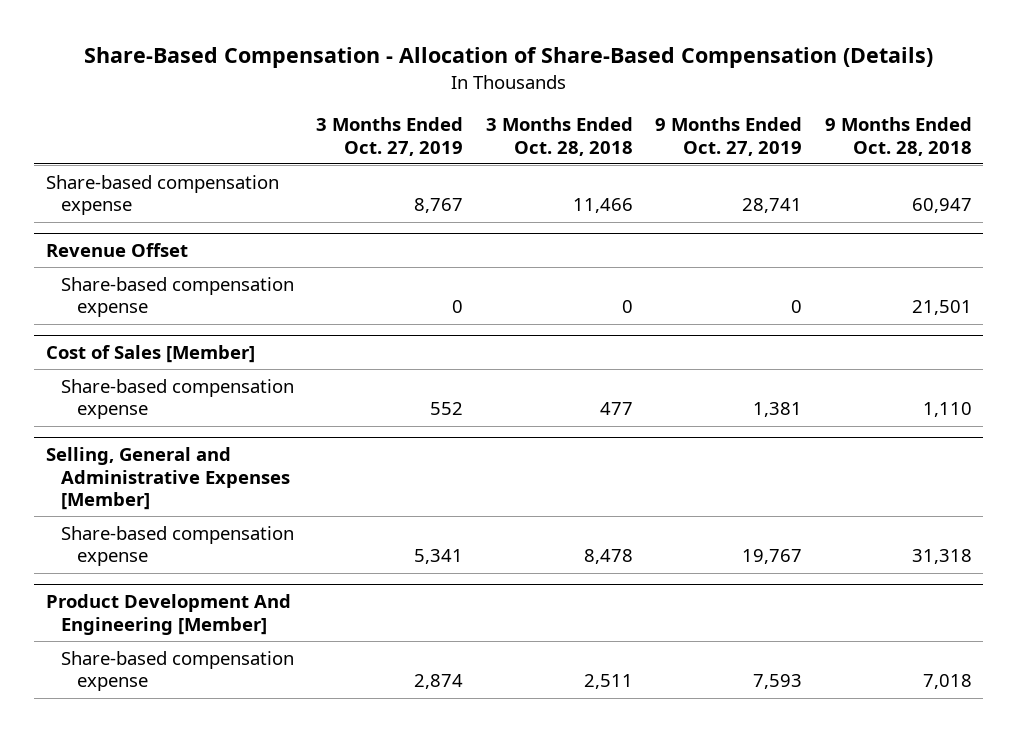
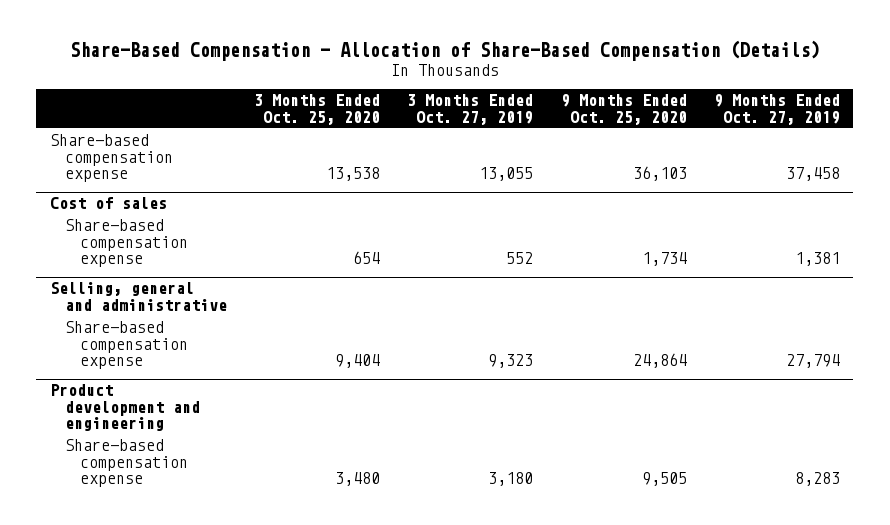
- | 3 Months Ended Oct. 27, 2019 | 3 Months Ended Oct. 28, 2018 | 9 Months Ended Oct. 27, 2019 | 9 Months Ended Oct. 28, 2018
+ | 3 Months Ended Oct. 25, 2020 | 3 Months Ended Oct. 27, 2019 | 9 Months Ended Oct. 25, 2020 | 9 Months Ended Oct. 27, 2019
- Share-based compensation expense | 8,767 | 11,466 | 28,741 | 60,947
- Revenue Offset
- Share-based compensation expense | 0 | 0 | 0 | 21,501
- Cost of Sales [Member]
+ Share-based compensation expense | 13,538 | 13,055 | 36,103 | 37,458
+ Cost of sales
- Selling, General and Administrative Expenses [Member]
- Share-based compensation expense | 5,341 | 8,478 | 19,767 | 31,318
- Product Development And Engineering [Member]
- Share-based compensation expense | 2,874 | 2,511 | 7,593 | 7,018
+ Selling, general and administrative
+ Share-based compensation expense | 9,404 | 9,323 | 24,864 | 27,794
+ Product development and engineering
+ Share-based compensation expense | 3,480 | 3,180 | 9,505 | 8,283

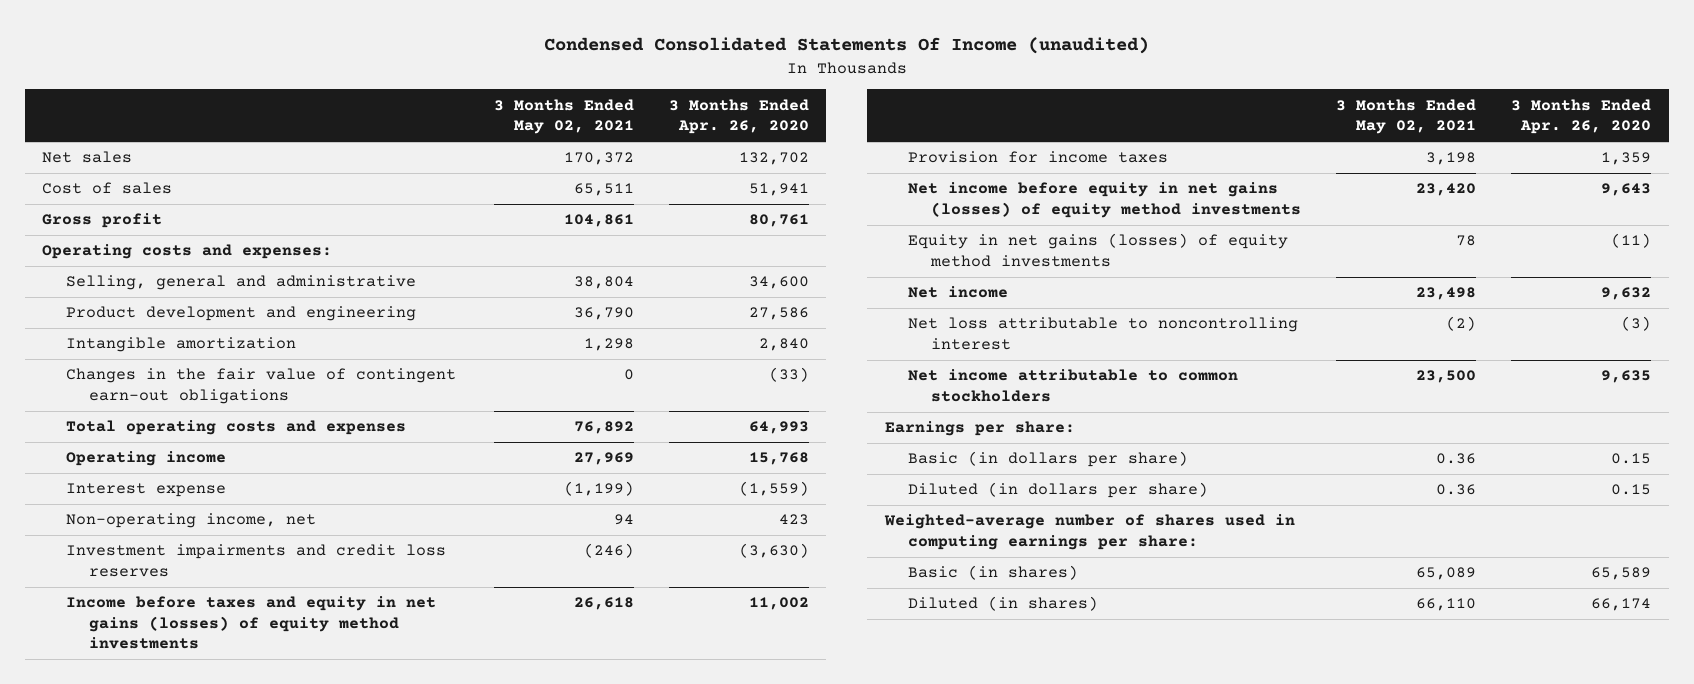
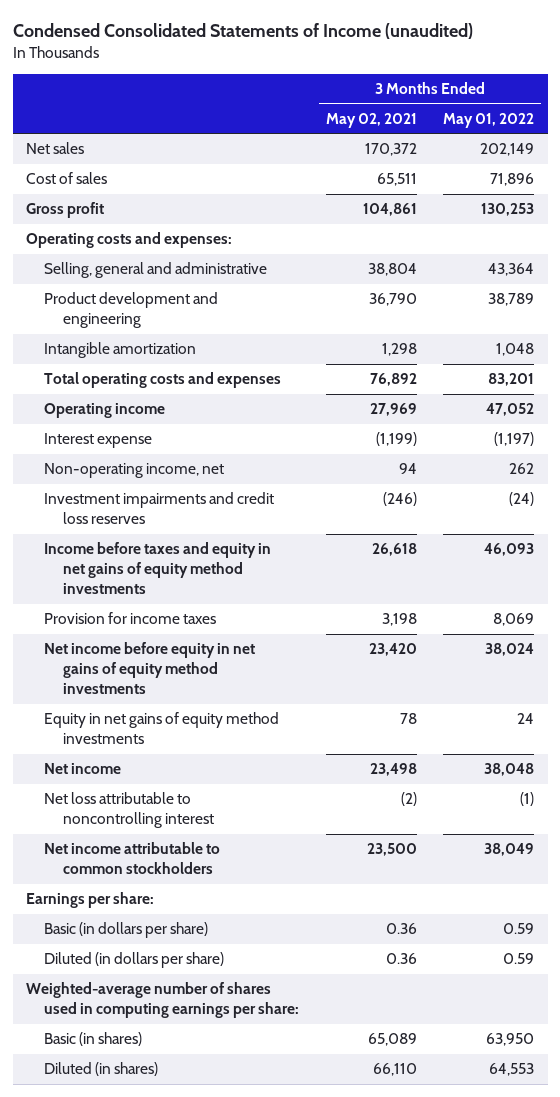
- Condensed Consolidated Statements Of Income (unaudited)
+ Condensed Consolidated Statements of Income (unaudited)
- | 3 Months Ended May 02, 2021 | 3 Months Ended Apr. 26, 2020
+ | 3 Months Ended May 02, 2021 | 3 Months Ended May 01, 2022
- Changes in the fair value of contingent earn-out obligations | 0 | (33)
- Income before taxes and equity in net gains (losses) of equity method investments | 26,618 | 11,002
+ Income before taxes and equity in net gains of equity method investments | 26,618 | 46,093
- Net income before equity in net gains (losses) of equity method investments | 23,420 | 9,643
- Equity in net gains (losses) of equity method investments | 78 | (11)
+ Net income before equity in net gains of equity method investments | 23,420 | 38,024
+ Equity in net gains of equity method investments | 78 | 24

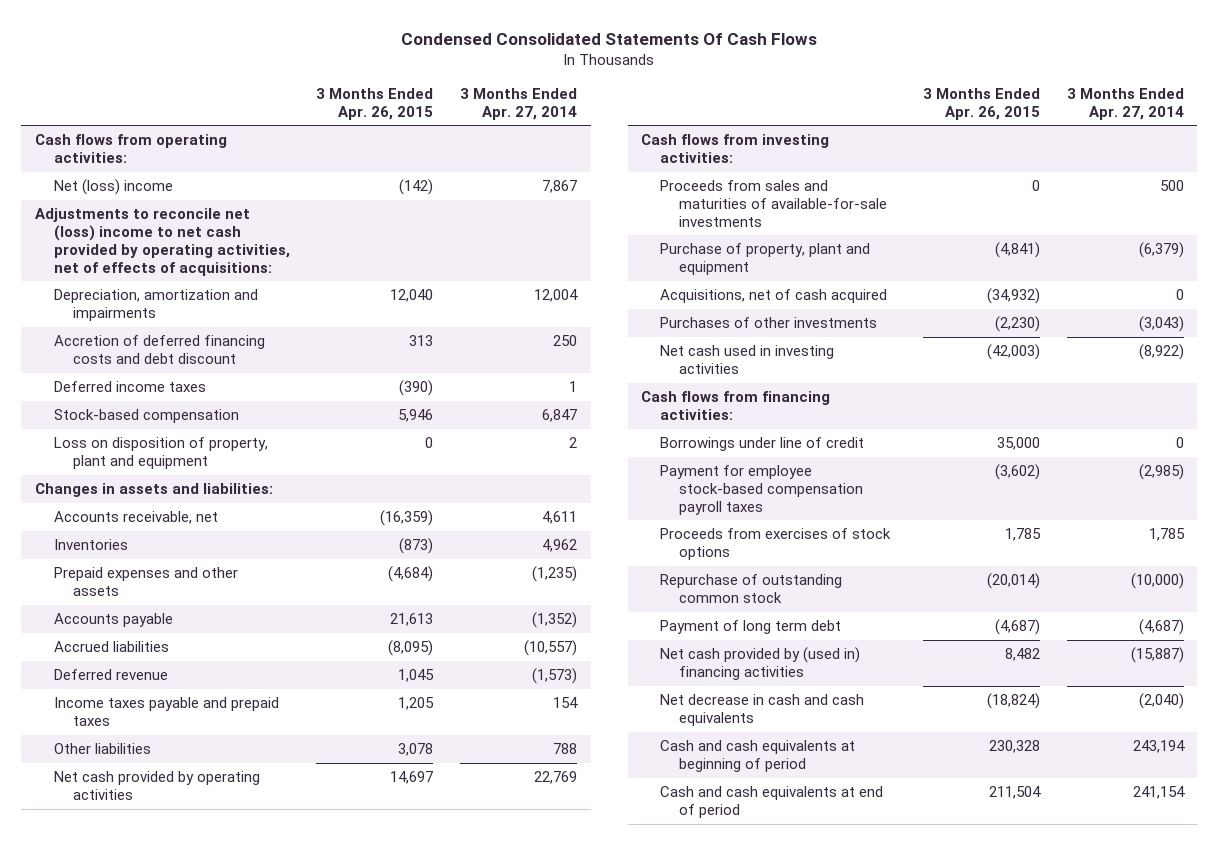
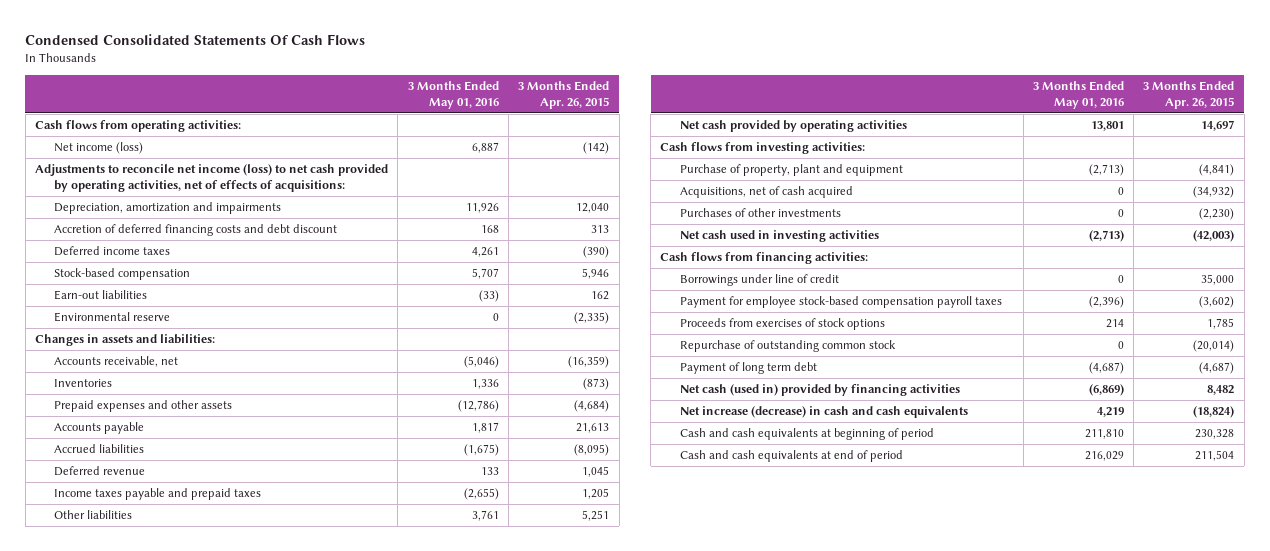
- | 3 Months Ended Apr. 26, 2015 | 3 Months Ended Apr. 27, 2014
+ | 3 Months Ended May 01, 2016 | 3 Months Ended Apr. 26, 2015
- Net (loss) income | (142) | 7,867
- Adjustments to reconcile net (loss) income to net cash provided by operating activities, net of effects of acquisitions:
+ Net income (loss) | 6,887 | (142)
+ Adjustments to reconcile net income (loss) to net cash provided by operating activities, net of effects of acquisitions:
- Loss on disposition of property, plant and equipment | 0 | 2
+ Earn-out liabilities | (33) | 162
+ Environmental reserve | 0 | (2,335)
- Other liabilities | 3,078 | 788
+ Other liabilities | 3,761 | 5,251
- Proceeds from sales and maturities of available-for-sale investments | 0 | 500
- Net cash provided by (used in) financing activities | 8,482 | (15,887)
- Net decrease in cash and cash equivalents | (18,824) | (2,040)
+ Net cash (used in) provided by financing activities | (6,869) | 8,482
+ Net increase (decrease) in cash and cash equivalents | 4,219 | (18,824)

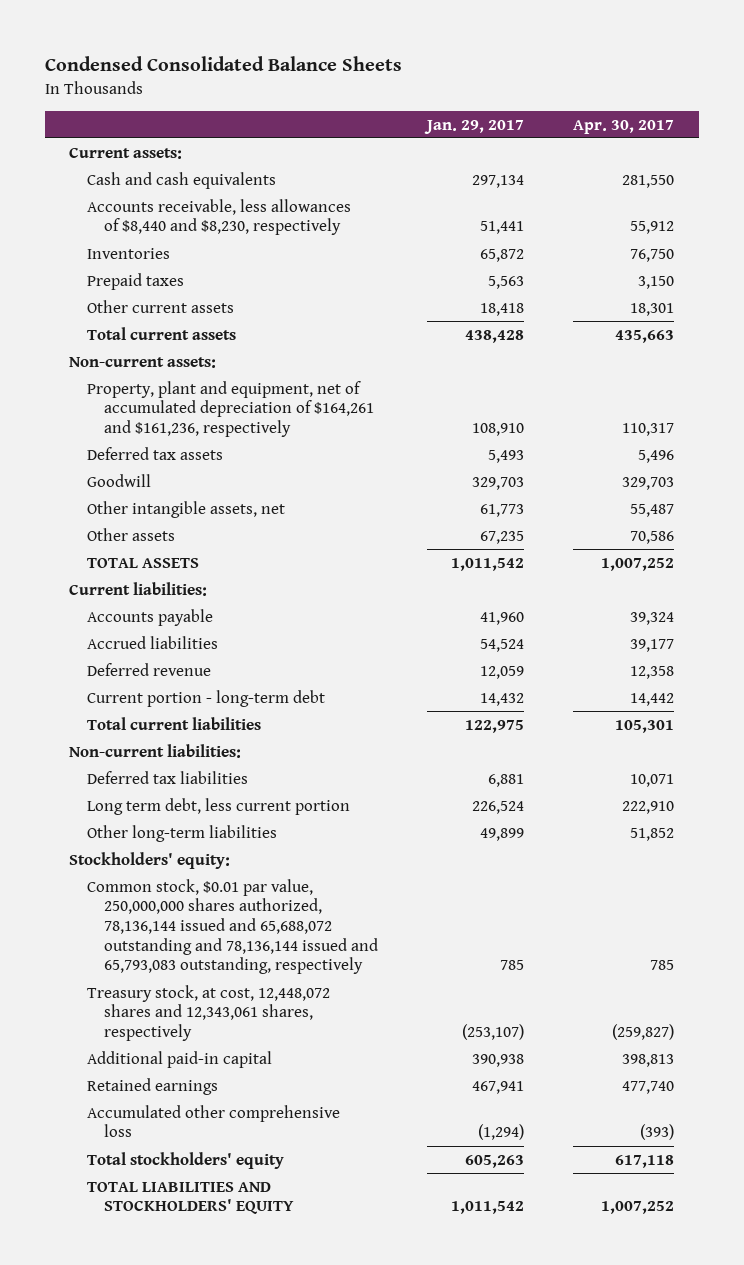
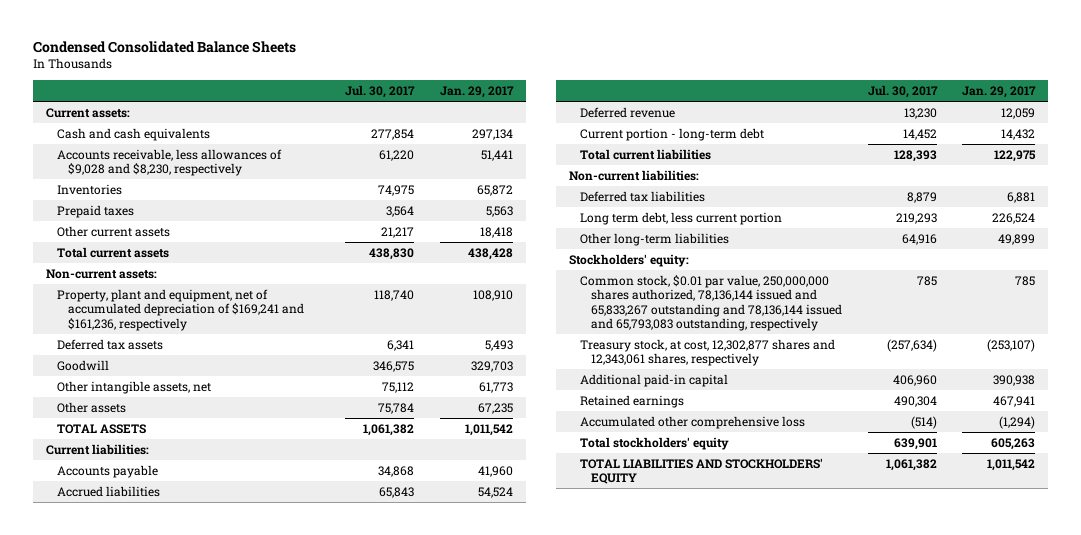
- | Jan. 29, 2017 | Apr. 30, 2017
+ | Jul. 30, 2017 | Jan. 29, 2017
- Accounts receivable, less allowances of $8,440 and $8,230, respectively | 51,441 | 55,912
+ Accounts receivable, less allowances of $9,028 and $8,230, respectively | 61,220 | 51,441
- Property, plant and equipment, net of accumulated depreciation of $164,261 and $161,236, respectively | 108,910 | 110,317
+ Property, plant and equipment, net of accumulated depreciation of $169,241 and $161,236, respectively | 118,740 | 108,910
- Common stock, $0.01 par value, 250,000,000 shares authorized, 78,136,144 issued and 65,688,072 outstanding and 78,136,144 issued and 65,793,083 outstanding, respectively | 785 | 785
- Treasury stock, at cost, 12,448,072 shares and 12,343,061 shares, respectively | (253,107) | (259,827)
+ Common stock, $0.01 par value, 250,000,000 shares authorized, 78,136,144 issued and 65,833,267 outstanding and 78,136,144 issued and 65,793,083 outstanding, respectively | 785 | 785
+ Treasury stock, at cost, 12,302,877 shares and 12,343,061 shares, respectively | (257,634) | (253,107)

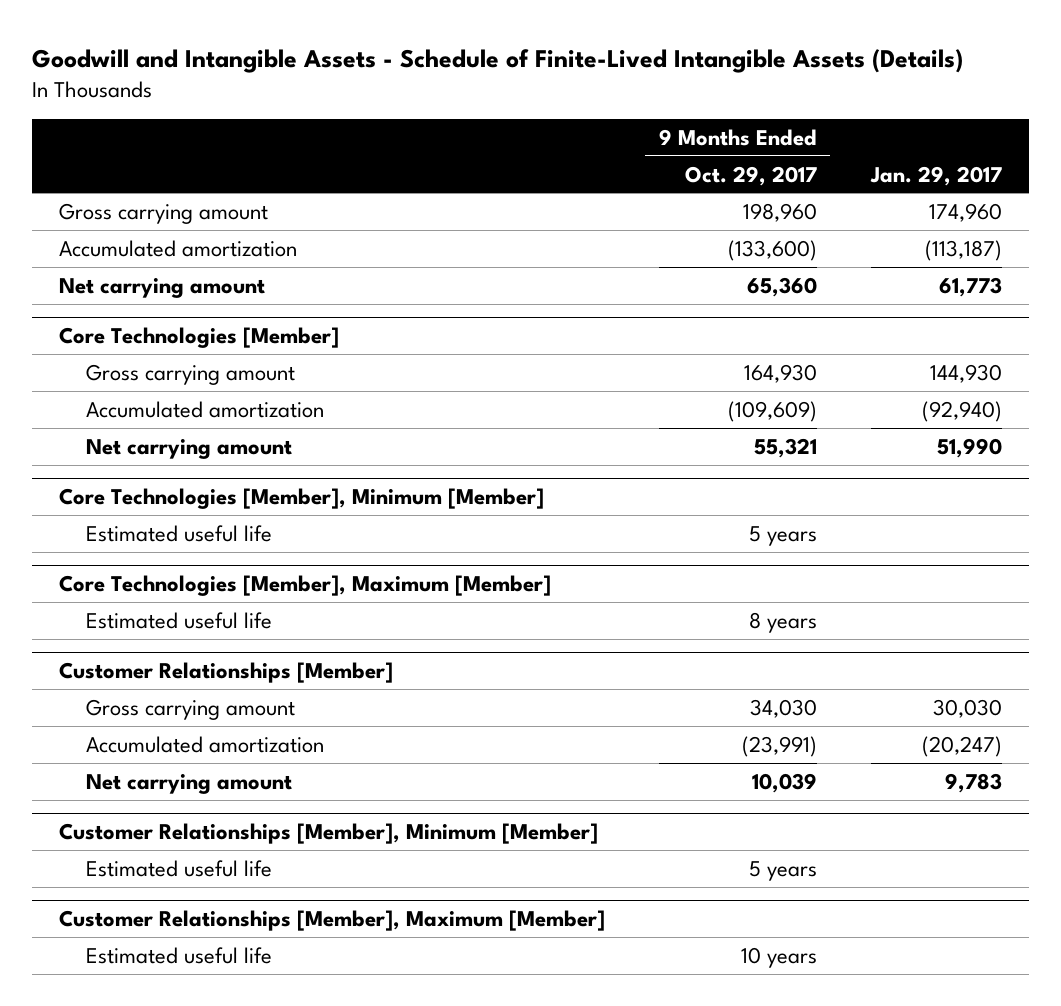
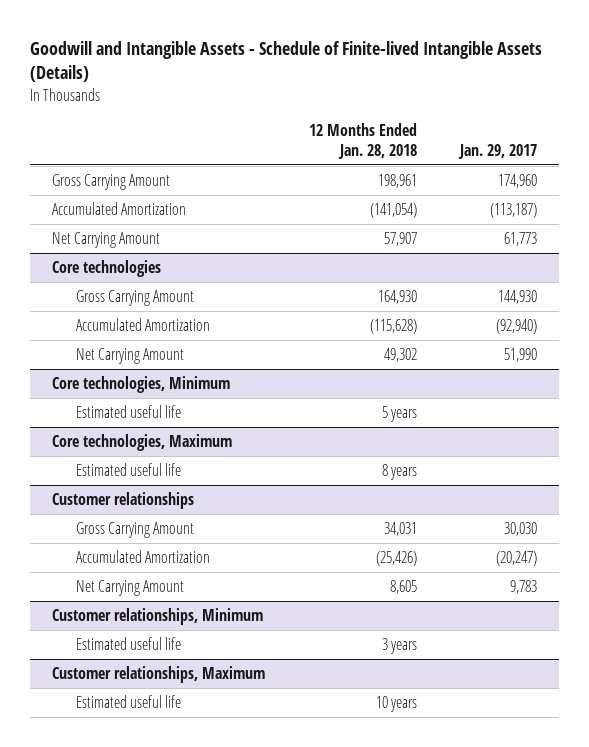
- Goodwill and Intangible Assets - Schedule of Finite-Lived Intangible Assets (Details)
+ Goodwill and Intangible Assets - Schedule of Finite-lived Intangible Assets (Details)
- | 9 Months Ended Oct. 29, 2017 | Jan. 29, 2017
+ | 12 Months Ended Jan. 28, 2018 | Jan. 29, 2017
- Gross carrying amount | 198,960 | 174,960
- Accumulated amortization | (133,600) | (113,187)
- Net carrying amount | 65,360 | 61,773
- Core Technologies [Member]
- Gross carrying amount | 164,930 | 144,930
- Accumulated amortization | (109,609) | (92,940)
- Net carrying amount | 55,321 | 51,990
- Core Technologies [Member], Minimum [Member]
+ Gross Carrying Amount | 198,961 | 174,960
+ Accumulated Amortization | (141,054) | (113,187)
+ Net Carrying Amount | 57,907 | 61,773
+ Core technologies
+ Gross Carrying Amount | 164,930 | 144,930
+ Accumulated Amortization | (115,628) | (92,940)
+ Net Carrying Amount | 49,302 | 51,990
+ Core technologies, Minimum
- Core Technologies [Member], Maximum [Member]
+ Core technologies, Maximum
- Customer Relationships [Member]
- Gross carrying amount | 34,030 | 30,030
- Accumulated amortization | (23,991) | (20,247)
- Net carrying amount | 10,039 | 9,783
- Customer Relationships [Member], Minimum [Member]
+ Customer relationships
+ Gross Carrying Amount | 34,031 | 30,030
+ Accumulated Amortization | (25,426) | (20,247)
+ Net Carrying Amount | 8,605 | 9,783
+ Customer relationships, Minimum
- Customer Relationships [Member], Maximum [Member]
+ Customer relationships, Maximum

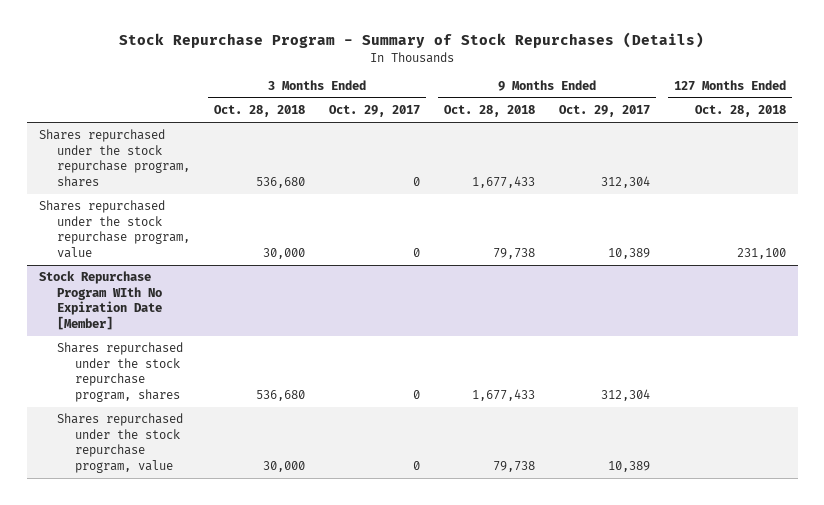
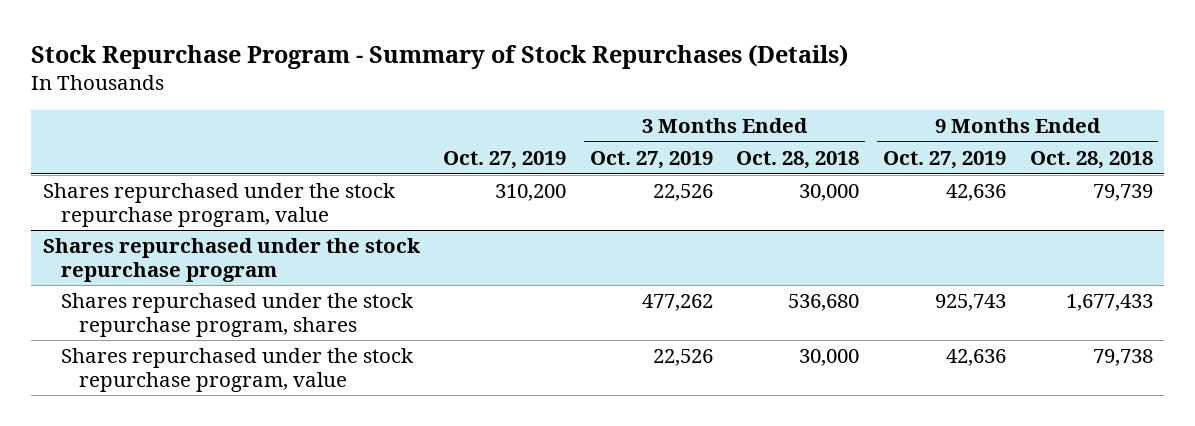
- | 3 Months Ended Oct. 28, 2018 | 3 Months Ended Oct. 29, 2017 | 9 Months Ended Oct. 28, 2018 | 9 Months Ended Oct. 29, 2017 | 127 Months Ended Oct. 28, 2018
+ | Oct. 27, 2019 | 3 Months Ended Oct. 27, 2019 | 3 Months Ended Oct. 28, 2018 | 9 Months Ended Oct. 27, 2019 | 9 Months Ended Oct. 28, 2018
- Shares repurchased under the stock repurchase program, shares | 536,680 | 0 | 1,677,433 | 312,304 |
- Shares repurchased under the stock repurchase program, value | 30,000 | 0 | 79,738 | 10,389 | 231,100
- Stock Repurchase Program WIth No Expiration Date [Member]
+ Shares repurchased under the stock repurchase program, value | 310,200 | 22,526 | 30,000 | 42,636 | 79,739
+ Shares repurchased under the stock repurchase program

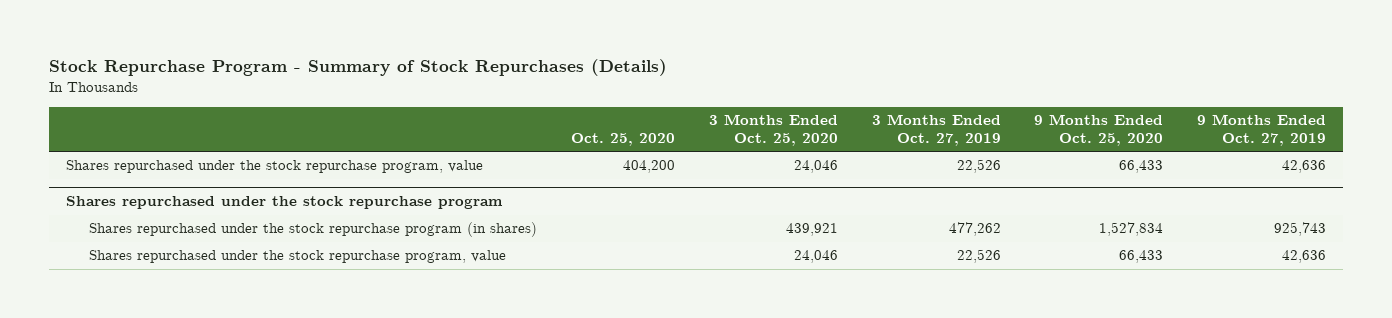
- | Oct. 27, 2019 | 3 Months Ended Oct. 27, 2019 | 3 Months Ended Oct. 28, 2018 | 9 Months Ended Oct. 27, 2019 | 9 Months Ended Oct. 28, 2018
+ | Oct. 25, 2020 | 3 Months Ended Oct. 25, 2020 | 3 Months Ended Oct. 27, 2019 | 9 Months Ended Oct. 25, 2020 | 9 Months Ended Oct. 27, 2019
@ Shares repurchased under the stock repurchase program
- Shares repurchased under the stock repurchase program, shares | | 477,262 | 536,680 | 925,743 | 1,677,433
+ Shares repurchased under the stock repurchase program (in shares) | | 439,921 | 477,262 | 1,527,834 | 925,743

